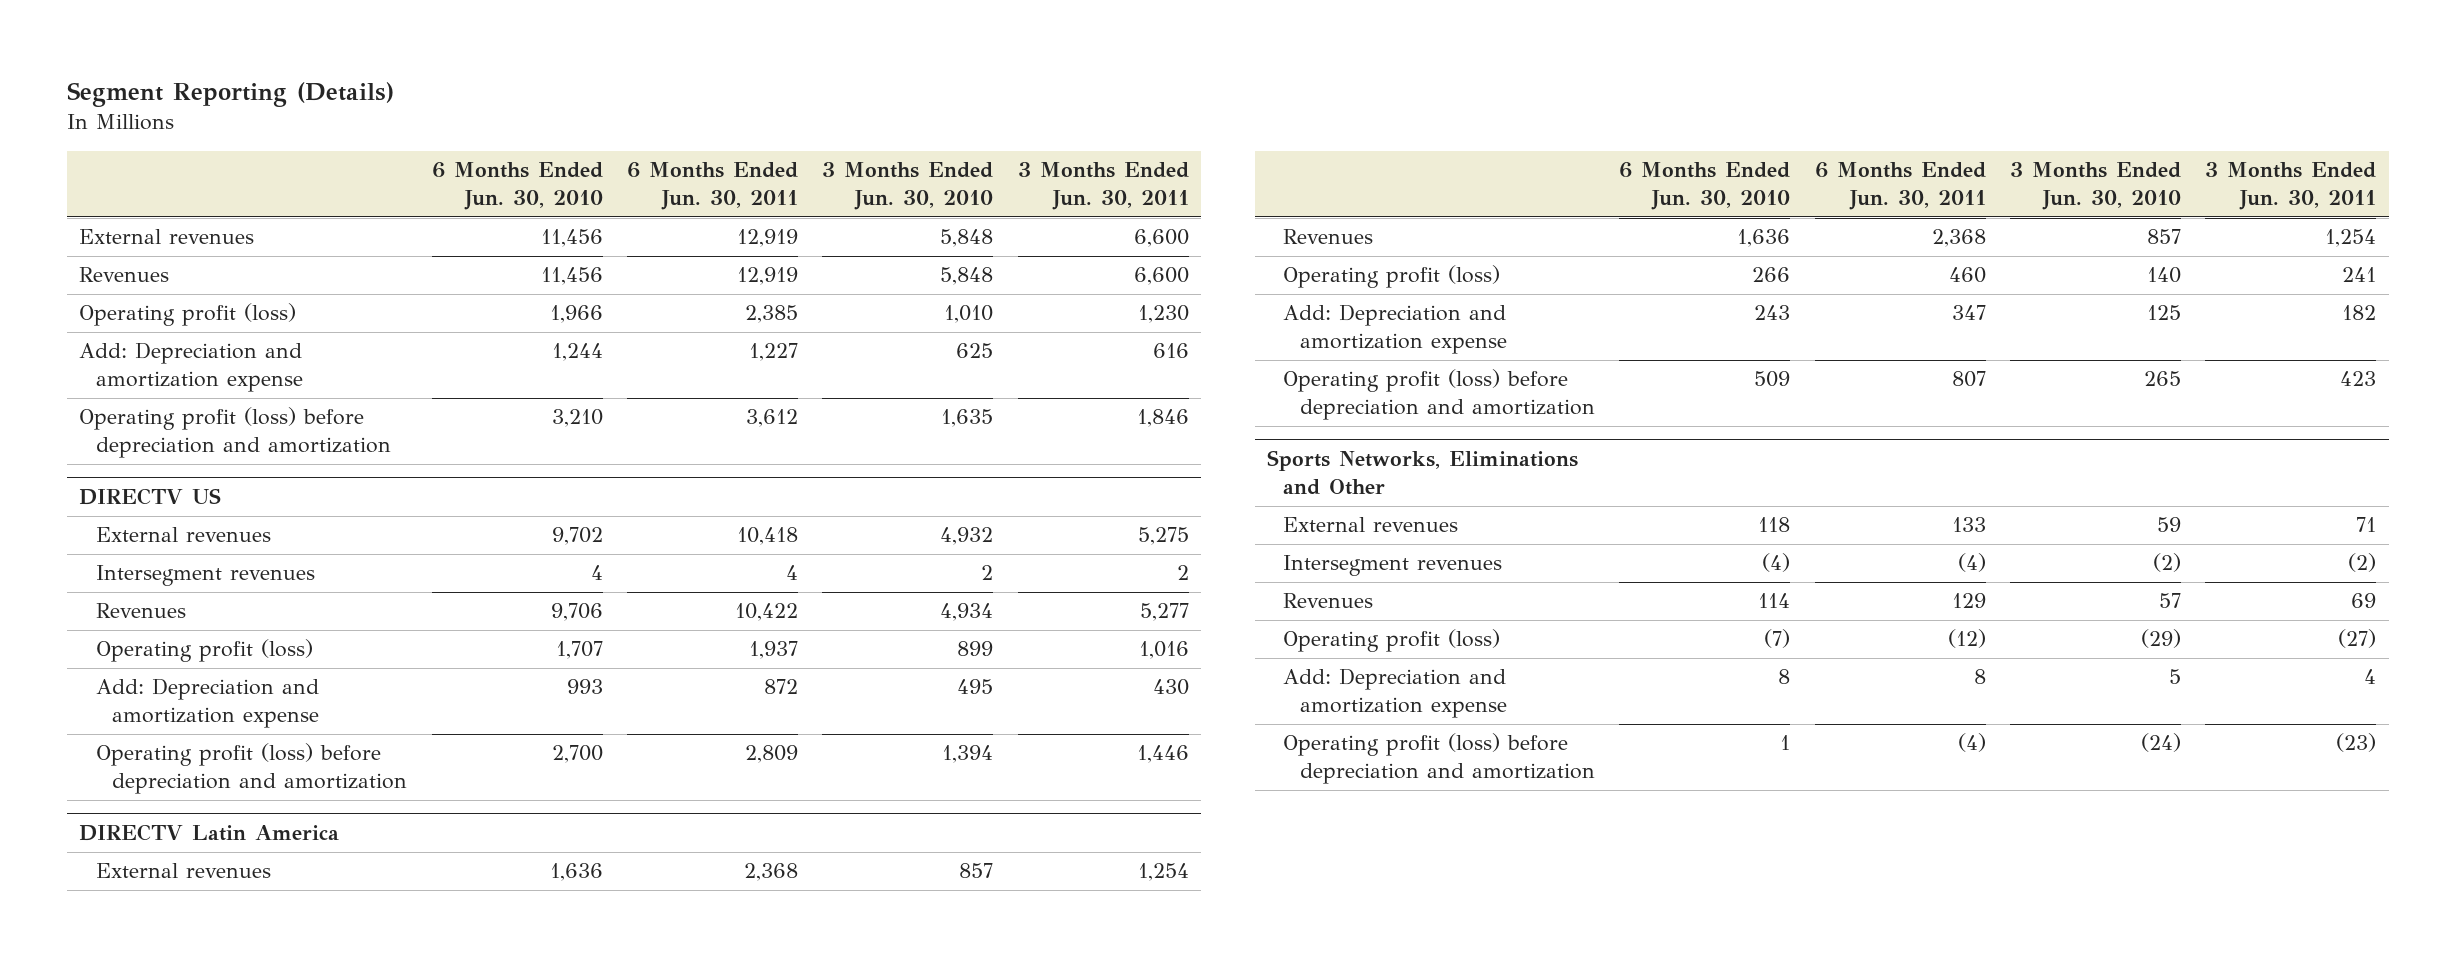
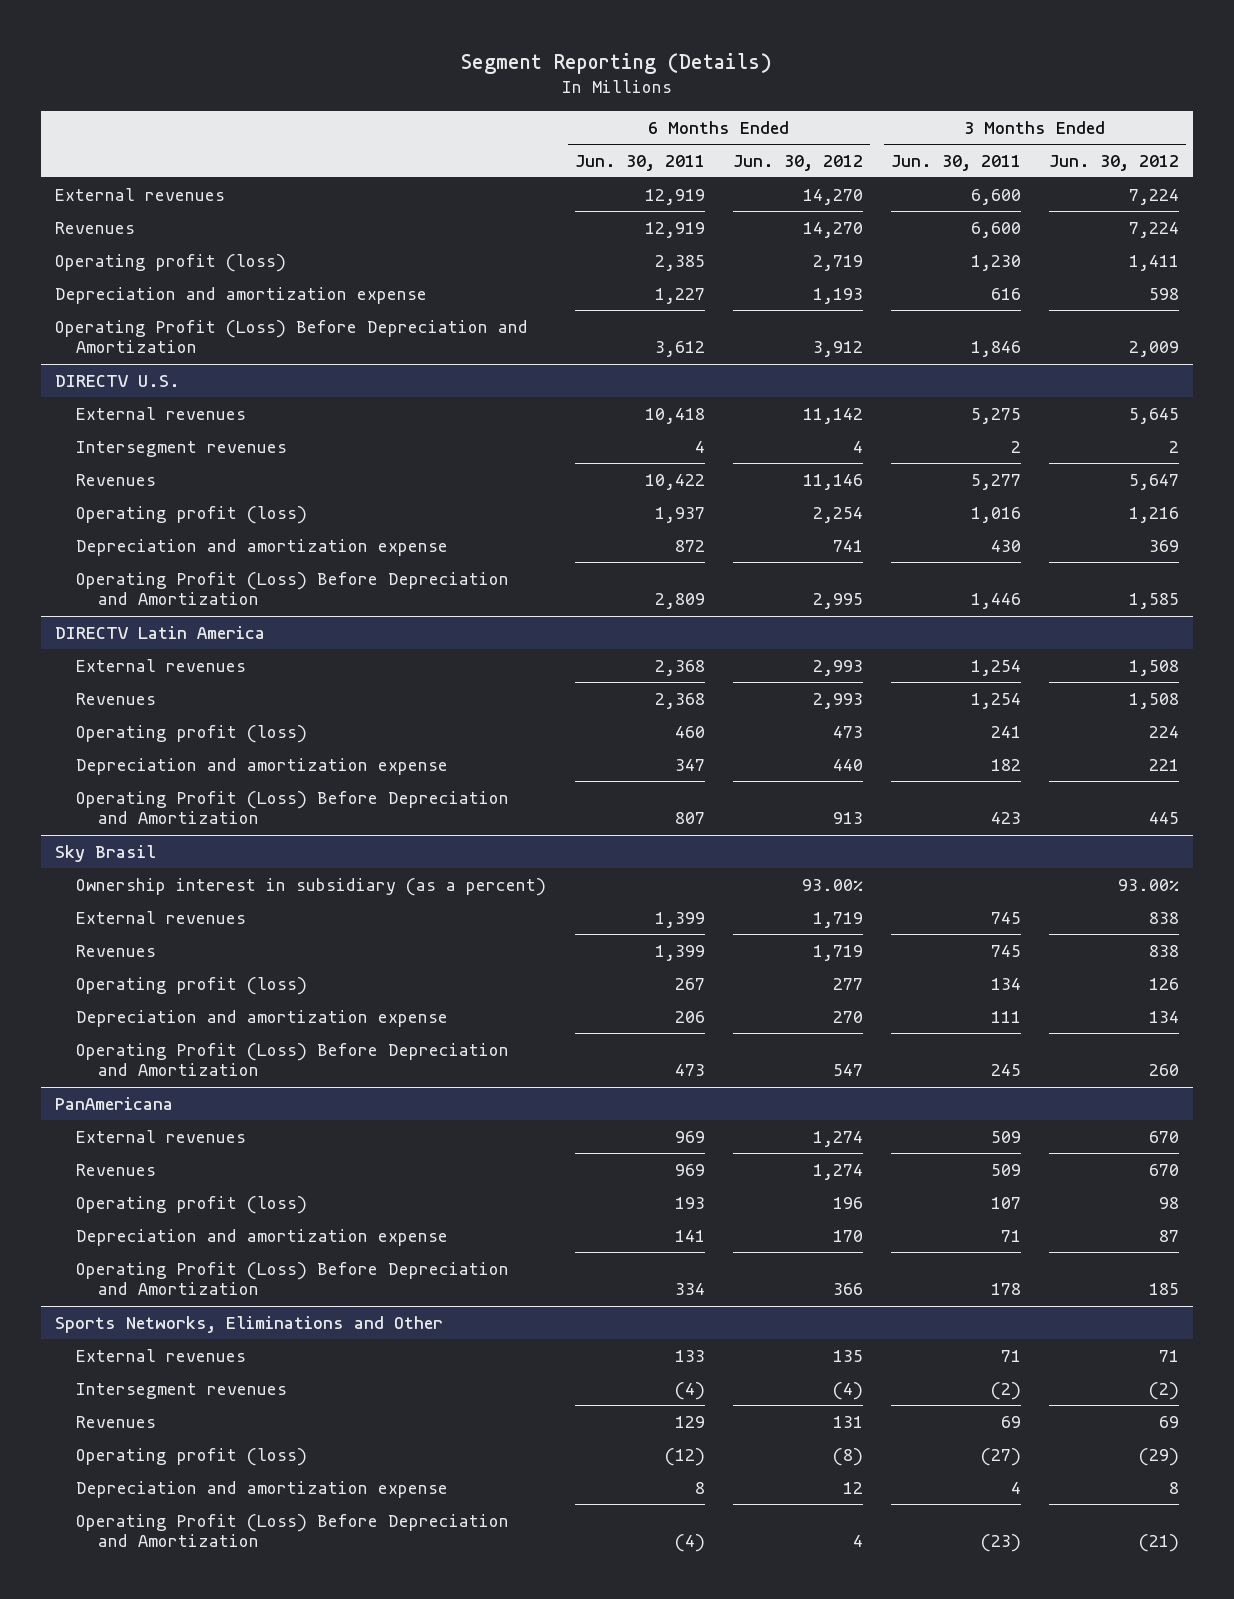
- | 6 Months Ended Jun. 30, 2010 | 6 Months Ended Jun. 30, 2011 | 3 Months Ended Jun. 30, 2010 | 3 Months Ended Jun. 30, 2011
+ | 6 Months Ended Jun. 30, 2011 | 6 Months Ended Jun. 30, 2012 | 3 Months Ended Jun. 30, 2011 | 3 Months Ended Jun. 30, 2012
- Add: Depreciation and amortization expense | 1,244 | 1,227 | 625 | 616
- Operating profit (loss) before depreciation and amortization | 3,210 | 3,612 | 1,635 | 1,846
- DIRECTV US
+ Depreciation and amortization expense | 1,227 | 1,193 | 616 | 598
+ Operating Profit (Loss) Before Depreciation and Amortization | 3,612 | 3,912 | 1,846 | 2,009
+ DIRECTV U.S.
- Add: Depreciation and amortization expense | 993 | 872 | 495 | 430
- Operating profit (loss) before depreciation and amortization | 2,700 | 2,809 | 1,394 | 1,446
+ Depreciation and amortization expense | 872 | 741 | 430 | 369
+ Operating Profit (Loss) Before Depreciation and Amortization | 2,809 | 2,995 | 1,446 | 1,585
@ DIRECTV Latin America
- Add: Depreciation and amortization expense | 243 | 347 | 125 | 182
- Operating profit (loss) before depreciation and amortization | 509 | 807 | 265 | 423
+ Depreciation and amortization expense | 347 | 440 | 182 | 221
+ Operating Profit (Loss) Before Depreciation and Amortization | 807 | 913 | 423 | 445
+ Sky Brasil
+ Ownership interest in subsidiary (as a percent) | | 93.00% | | 93.00%
+ External revenues | 1,399 | 1,719 | 745 | 838
+ Revenues | 1,399 | 1,719 | 745 | 838
+ Operating profit (loss) | 267 | 277 | 134 | 126
+ Depreciation and amortization expense | 206 | 270 | 111 | 134
+ Operating Profit (Loss) Before Depreciation and Amortization | 473 | 547 | 245 | 260
+ PanAmericana
+ External revenues | 969 | 1,274 | 509 | 670
+ Revenues | 969 | 1,274 | 509 | 670
+ Operating profit (loss) | 193 | 196 | 107 | 98
+ Depreciation and amortization expense | 141 | 170 | 71 | 87
+ Operating Profit (Loss) Before Depreciation and Amortization | 334 | 366 | 178 | 185
@ Sports Networks, Eliminations and Other
- Add: Depreciation and amortization expense | 8 | 8 | 5 | 4
- Operating profit (loss) before depreciation and amortization | 1 | (4) | (24) | (23)
+ Depreciation and amortization expense | 8 | 12 | 4 | 8
+ Operating Profit (Loss) Before Depreciation and Amortization | (4) | 4 | (23) | (21)

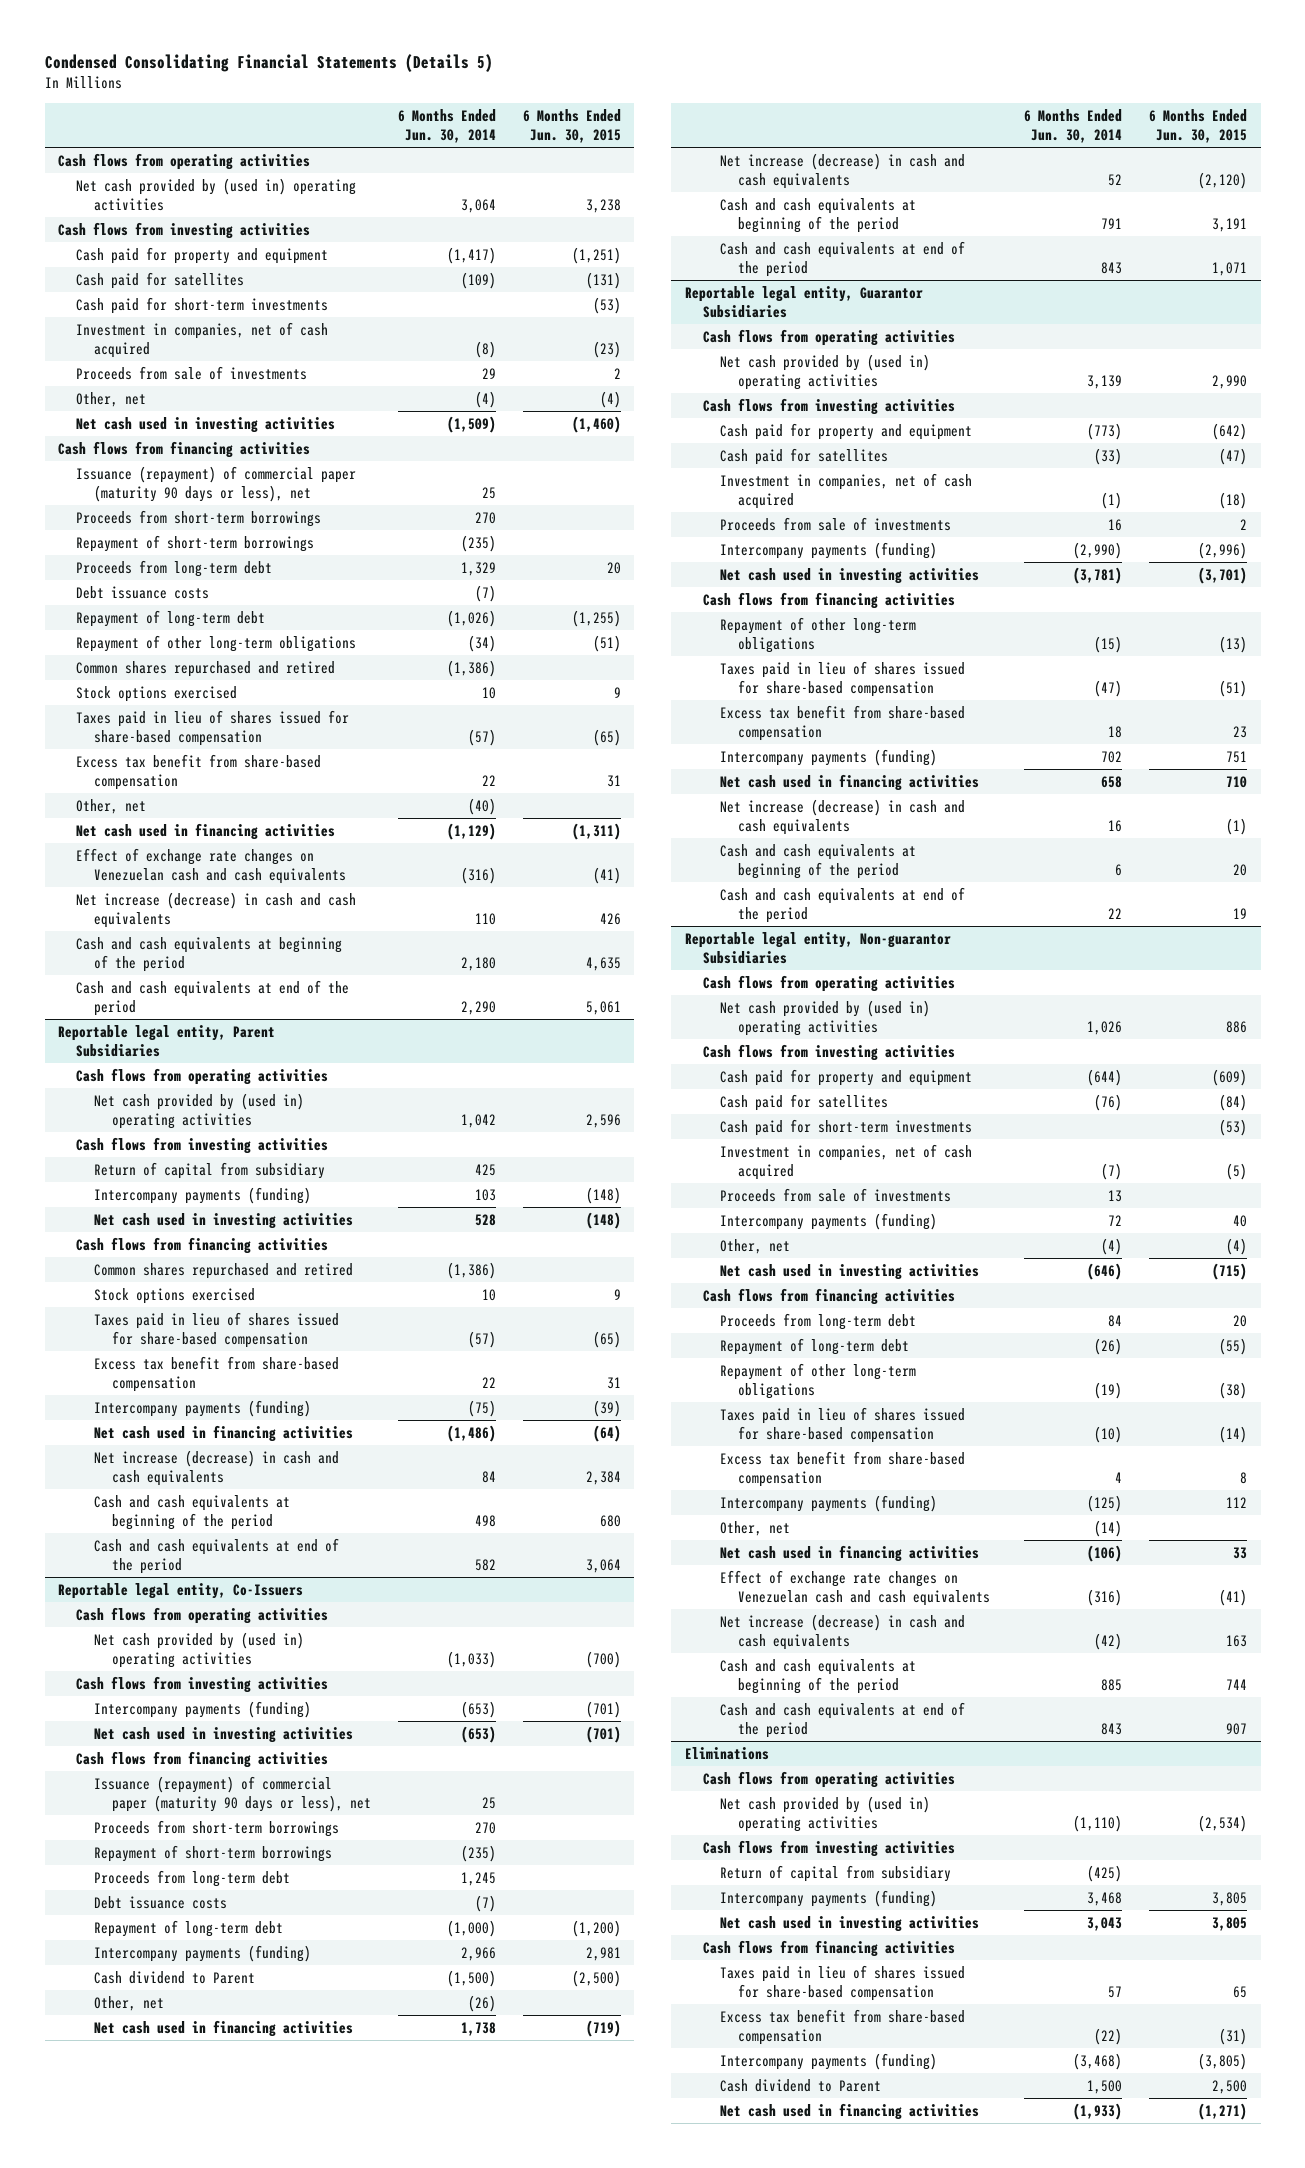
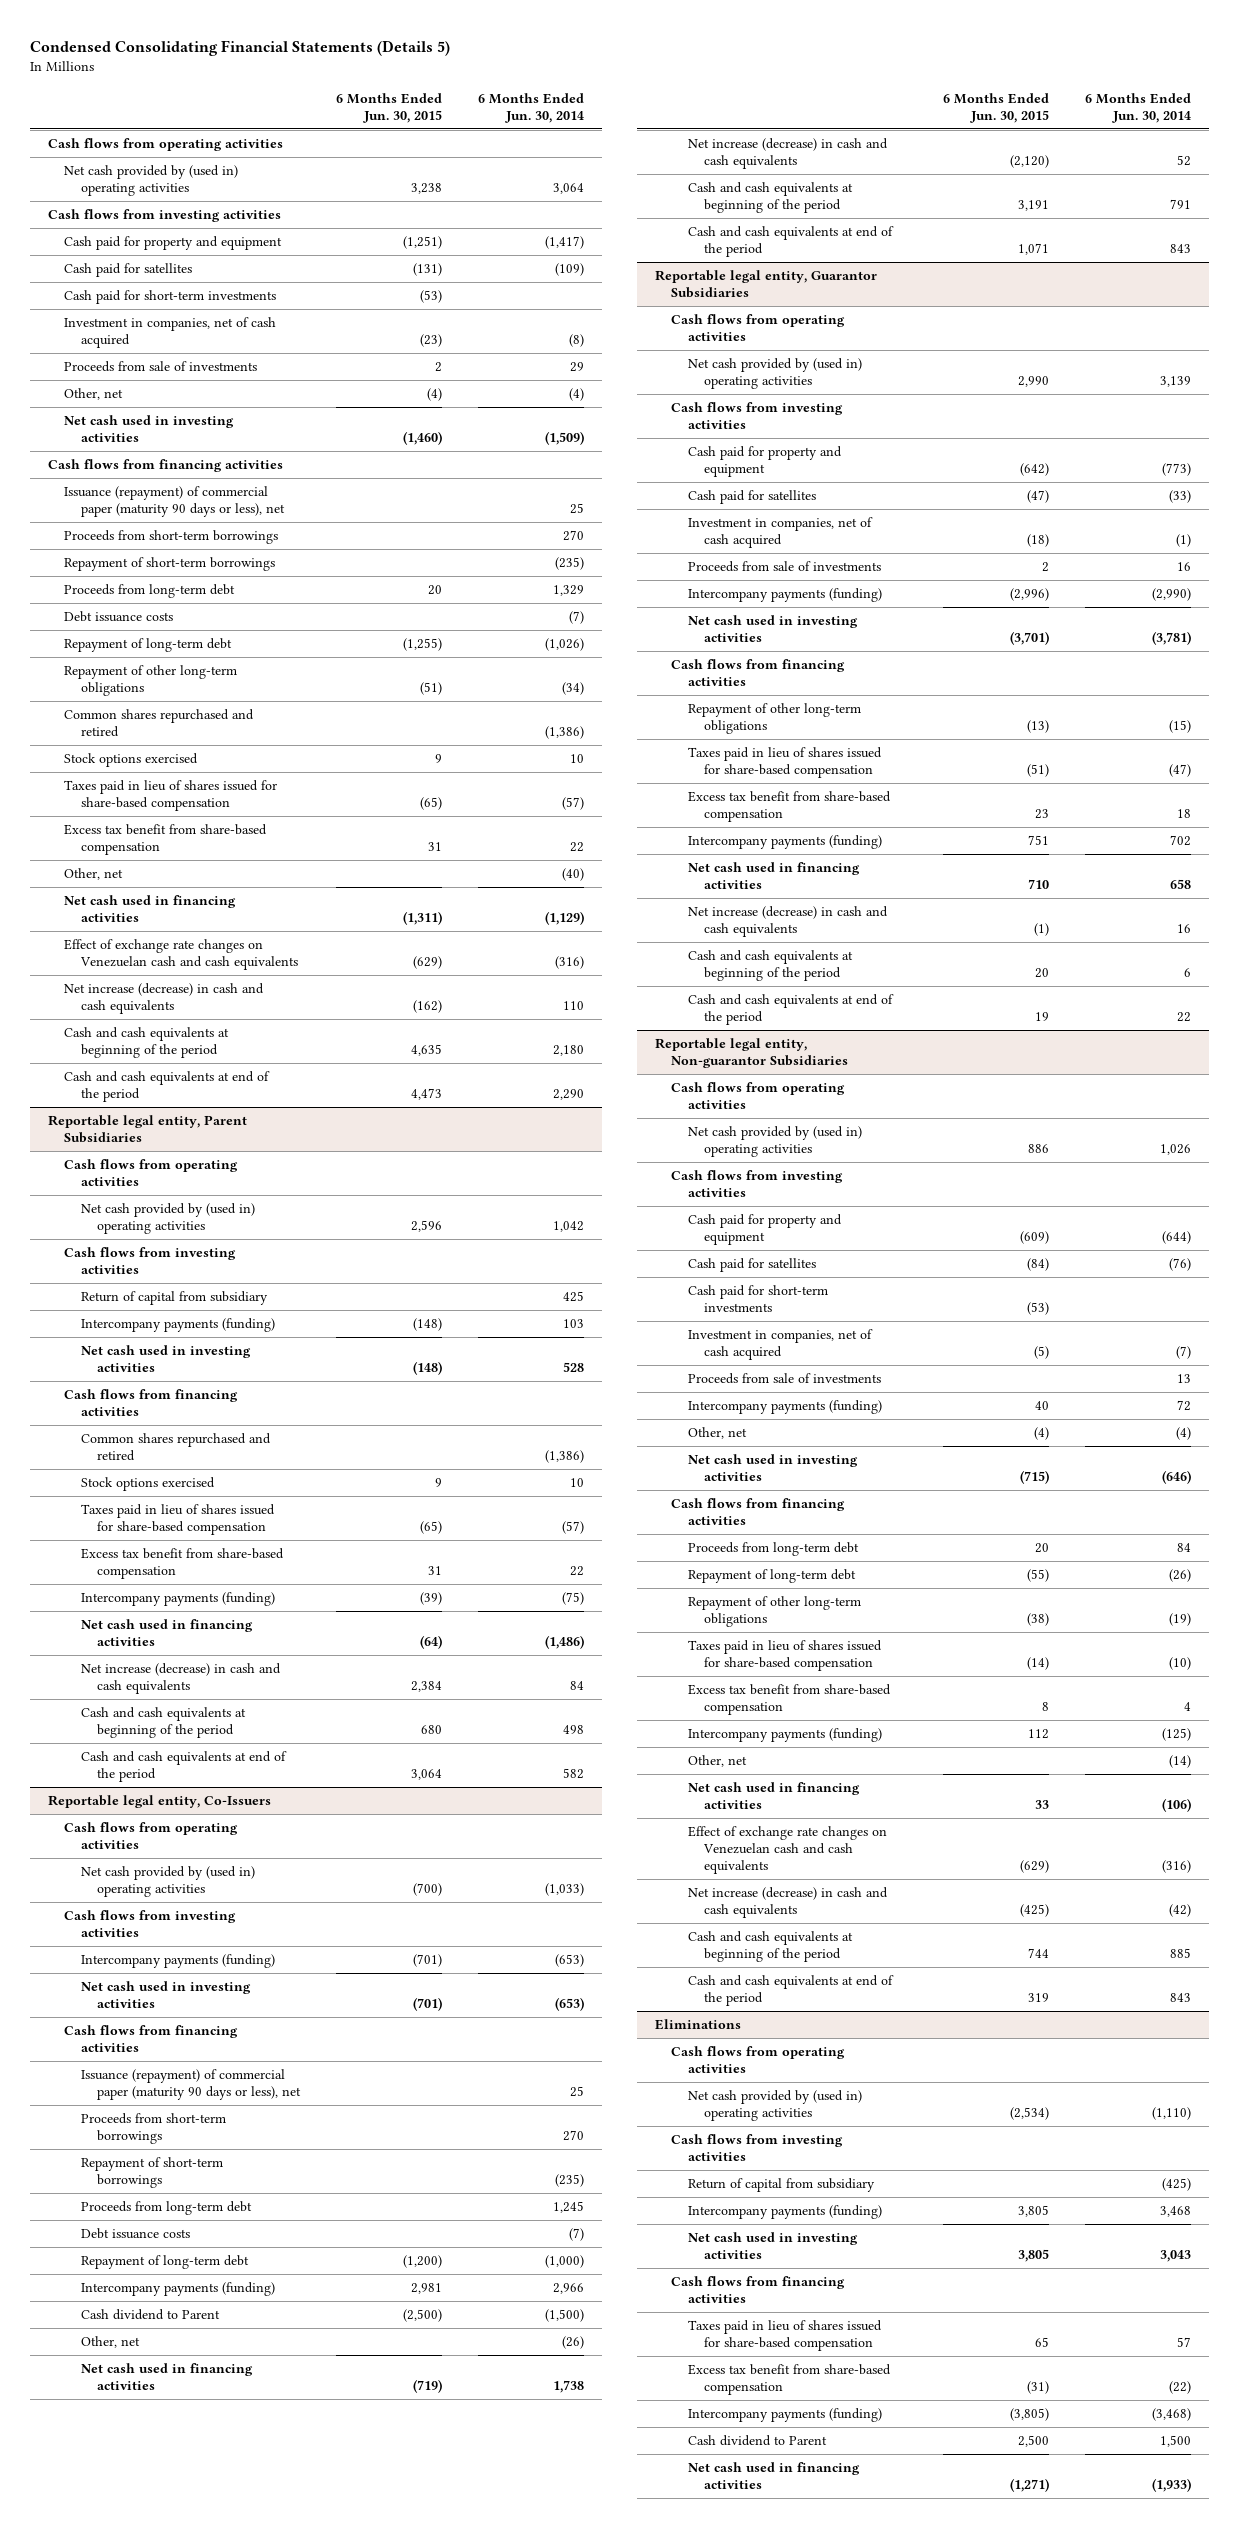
- | 6 Months Ended Jun. 30, 2014 | 6 Months Ended Jun. 30, 2015
+ | 6 Months Ended Jun. 30, 2015 | 6 Months Ended Jun. 30, 2014
- Effect of exchange rate changes on Venezuelan cash and cash equivalents | (316) | (41)
- Net increase (decrease) in cash and cash equivalents | 110 | 426
+ Effect of exchange rate changes on Venezuelan cash and cash equivalents | (629) | (316)
+ Net increase (decrease) in cash and cash equivalents | (162) | 110
- Cash and cash equivalents at end of the period | 2,290 | 5,061
+ Cash and cash equivalents at end of the period | 4,473 | 2,290
@ Reportable legal entity, Non-guarantor Subsidiaries
- Effect of exchange rate changes on Venezuelan cash and cash equivalents | (316) | (41)
- Net increase (decrease) in cash and cash equivalents | (42) | 163
+ Effect of exchange rate changes on Venezuelan cash and cash equivalents | (629) | (316)
+ Net increase (decrease) in cash and cash equivalents | (425) | (42)
- Cash and cash equivalents at end of the period | 843 | 907
+ Cash and cash equivalents at end of the period | 319 | 843

